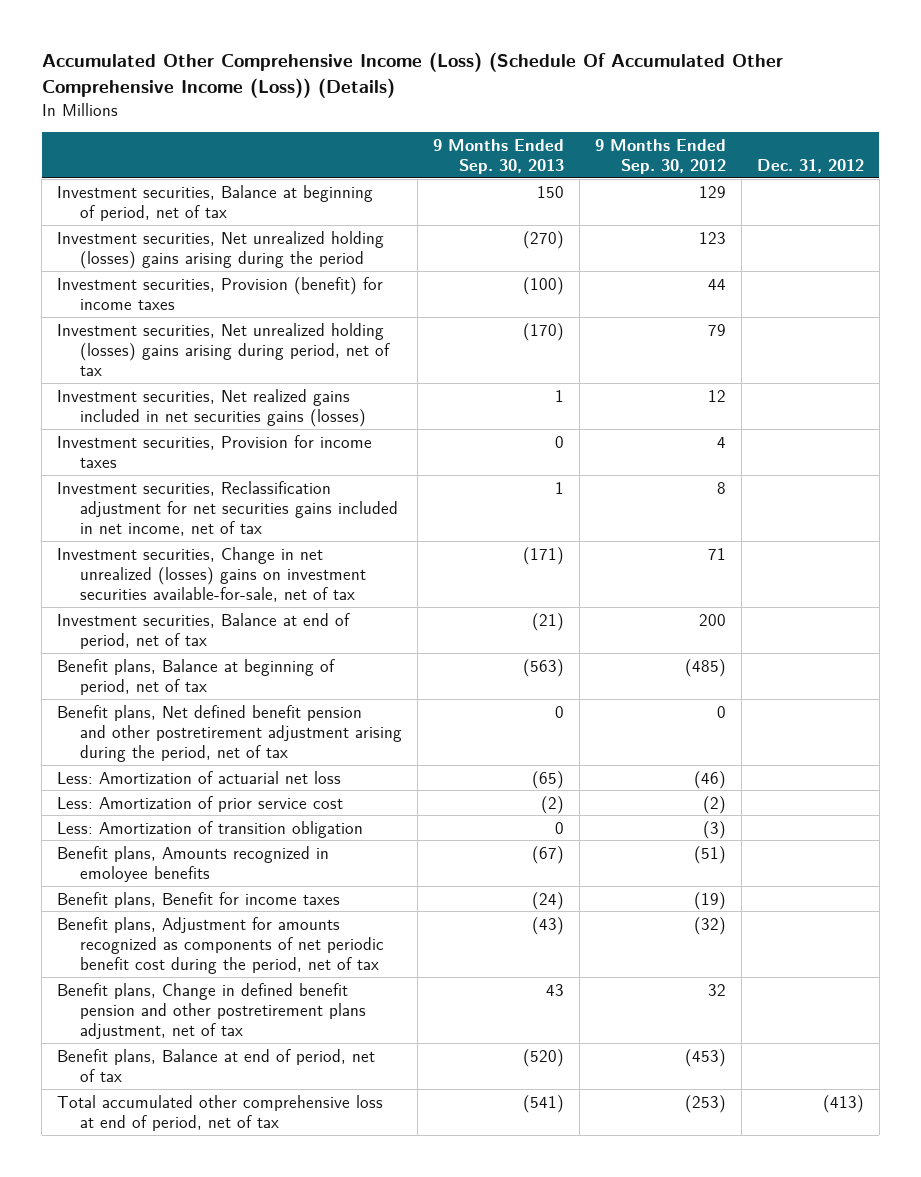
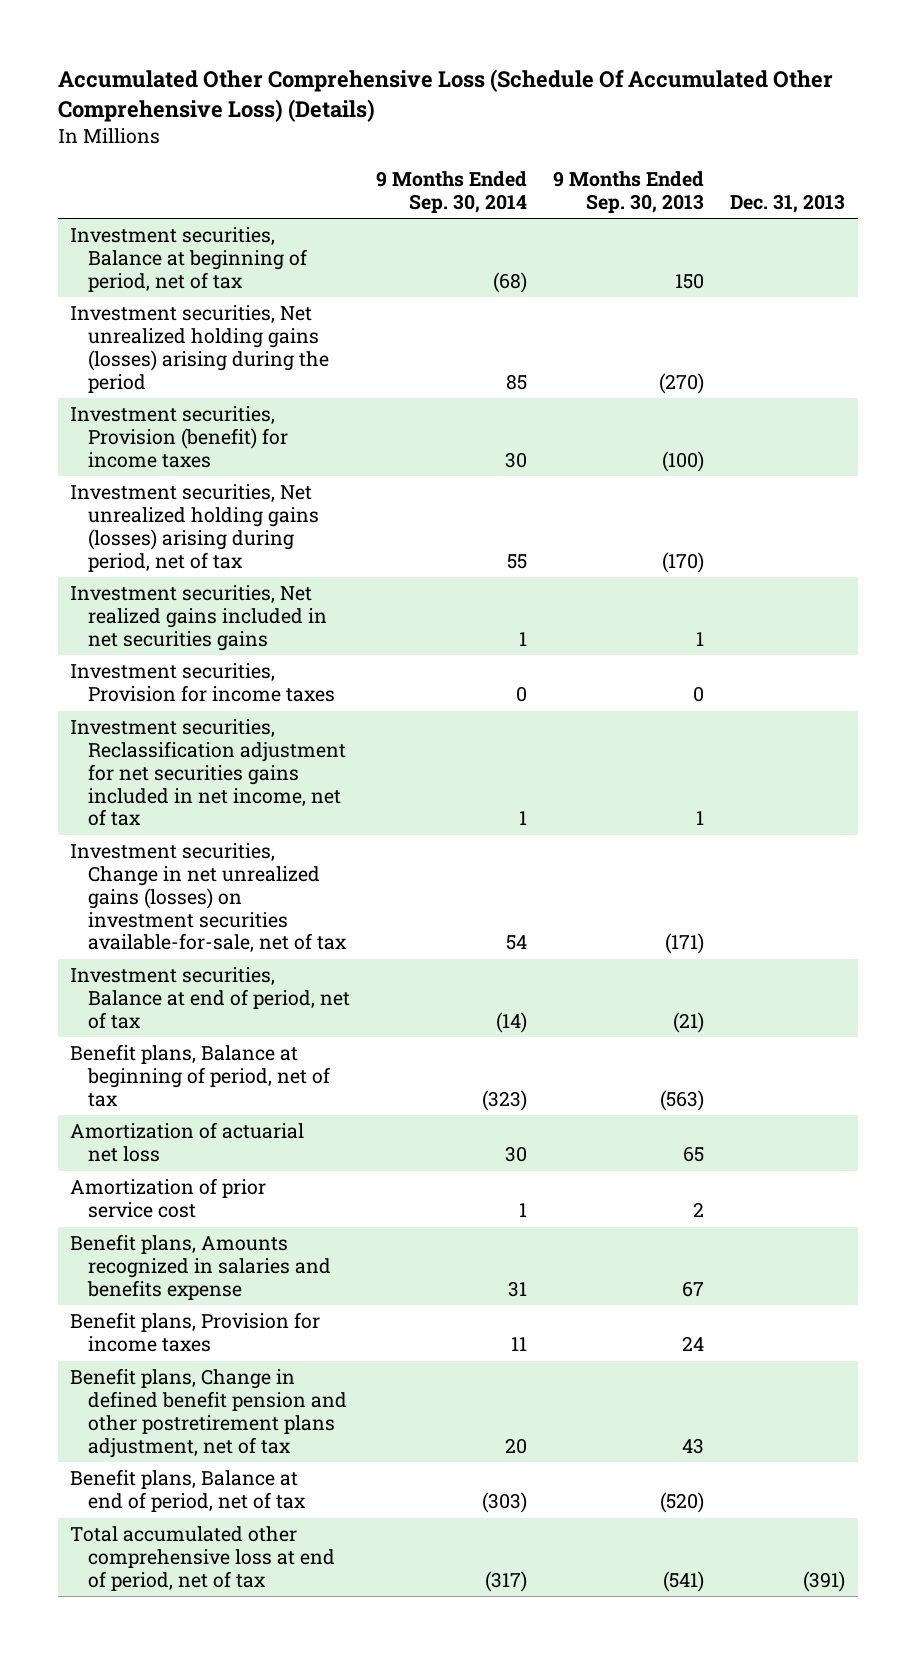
- Accumulated Other Comprehensive Income (Loss) (Schedule Of Accumulated Other Comprehensive Income (Loss)) (Details)
+ Accumulated Other Comprehensive Loss (Schedule Of Accumulated Other Comprehensive Loss) (Details)
- | 9 Months Ended Sep. 30, 2013 | 9 Months Ended Sep. 30, 2012 | Dec. 31, 2012
+ | 9 Months Ended Sep. 30, 2014 | 9 Months Ended Sep. 30, 2013 | Dec. 31, 2013
- Investment securities, Net unrealized holding (losses) gains arising during the period | (270) | 123 |
+ Investment securities, Net unrealized holding gains (losses) arising during the period | 85 | (270) |
- Investment securities, Net unrealized holding (losses) gains arising during period, net of tax | (170) | 79 |
- Investment securities, Net realized gains included in net securities gains (losses) | 1 | 12 |
+ Investment securities, Net unrealized holding gains (losses) arising during period, net of tax | 55 | (170) |
+ Investment securities, Net realized gains included in net securities gains | 1 | 1 |
- Investment securities, Change in net unrealized (losses) gains on investment securities available-for-sale, net of tax | (171) | 71 |
+ Investment securities, Change in net unrealized gains (losses) on investment securities available-for-sale, net of tax | 54 | (171) |
- Benefit plans, Net defined benefit pension and other postretirement adjustment arising during the period, net of tax | 0 | 0 |
- Less: Amortization of actuarial net loss | (65) | (46) |
- Less: Amortization of prior service cost | (2) | (2) |
- Less: Amortization of transition obligation | 0 | (3) |
- Benefit plans, Amounts recognized in emoloyee benefits | (67) | (51) |
- Benefit plans, Benefit for income taxes | (24) | (19) |
- Benefit plans, Adjustment for amounts recognized as components of net periodic benefit cost during the period, net of tax | (43) | (32) |
+ Amortization of actuarial net loss | 30 | 65 |
+ Amortization of prior service cost | 1 | 2 |
+ Benefit plans, Amounts recognized in salaries and benefits expense | 31 | 67 |
+ Benefit plans, Provision for income taxes | 11 | 24 |

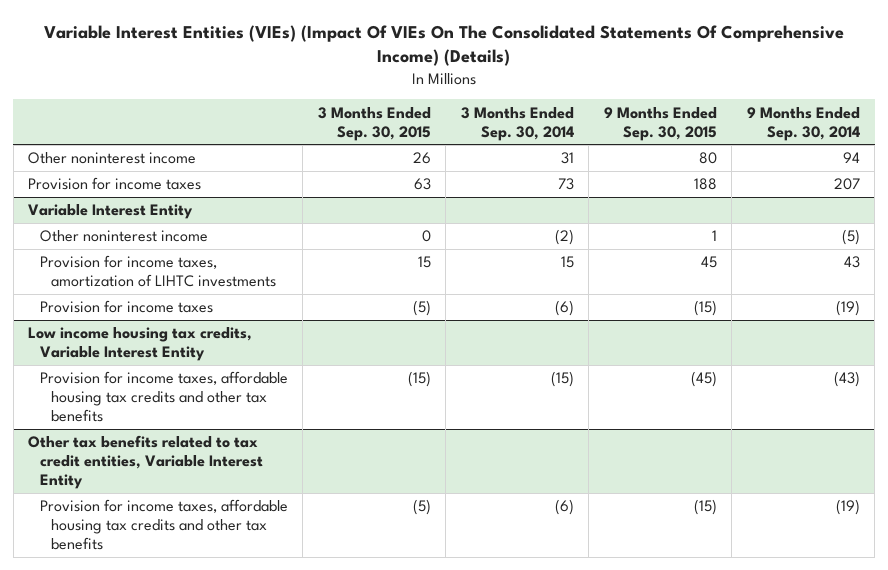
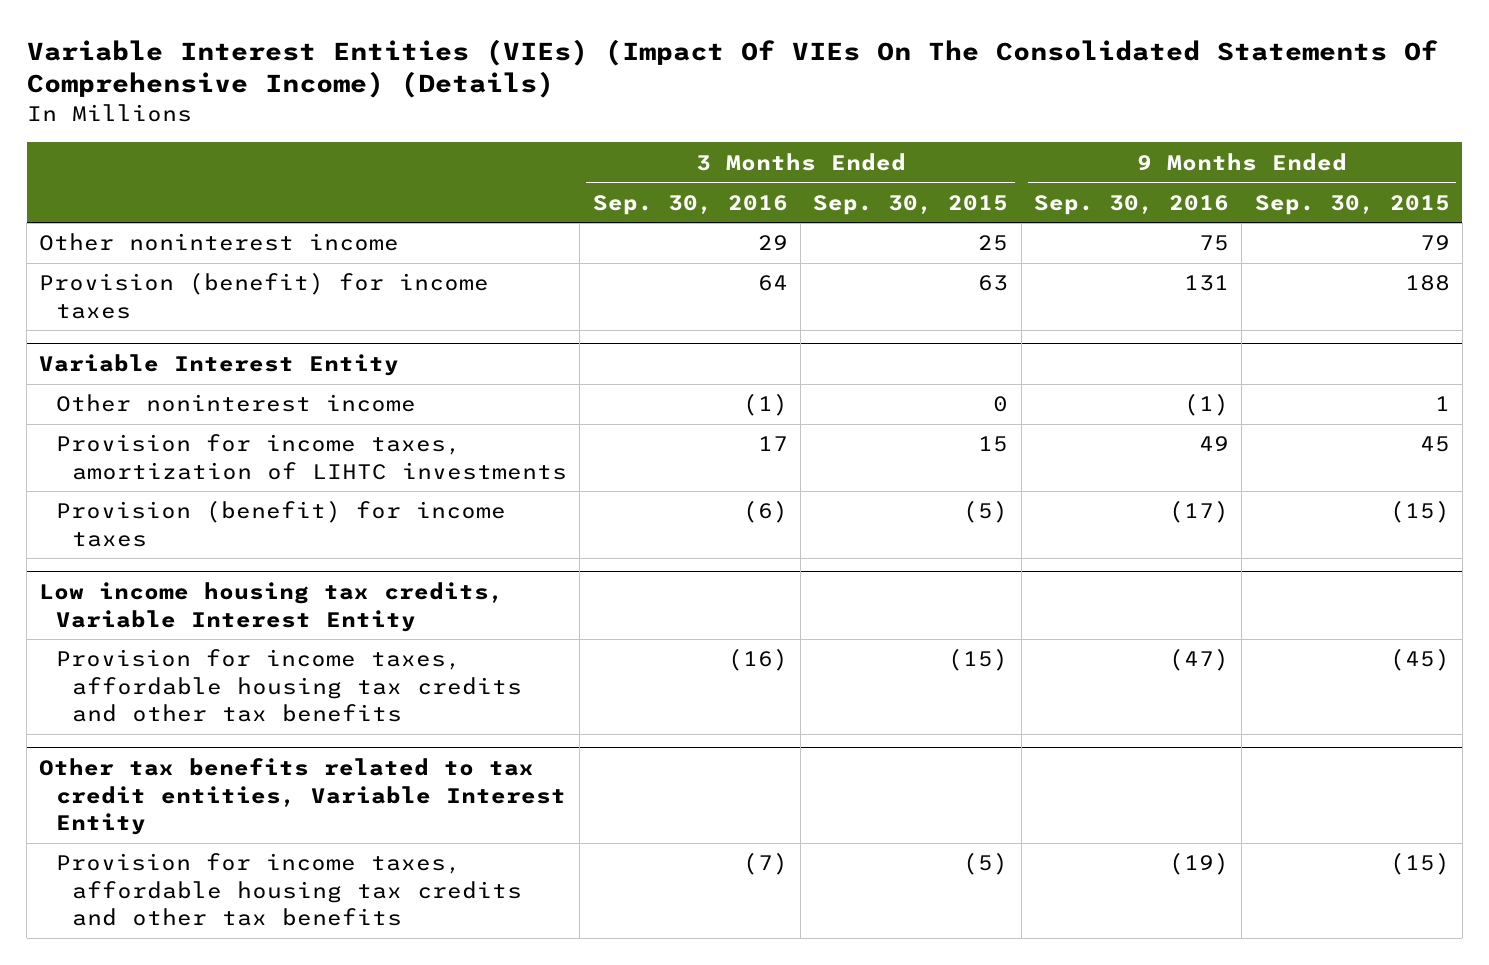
- | 3 Months Ended Sep. 30, 2015 | 3 Months Ended Sep. 30, 2014 | 9 Months Ended Sep. 30, 2015 | 9 Months Ended Sep. 30, 2014
+ | 3 Months Ended Sep. 30, 2016 | 3 Months Ended Sep. 30, 2015 | 9 Months Ended Sep. 30, 2016 | 9 Months Ended Sep. 30, 2015
- Other noninterest income | 26 | 31 | 80 | 94
- Provision for income taxes | 63 | 73 | 188 | 207
+ Other noninterest income | 29 | 25 | 75 | 79
+ Provision (benefit) for income taxes | 64 | 63 | 131 | 188
@ Variable Interest Entity
- Provision for income taxes | (5) | (6) | (15) | (19)
+ Provision (benefit) for income taxes | (6) | (5) | (17) | (15)

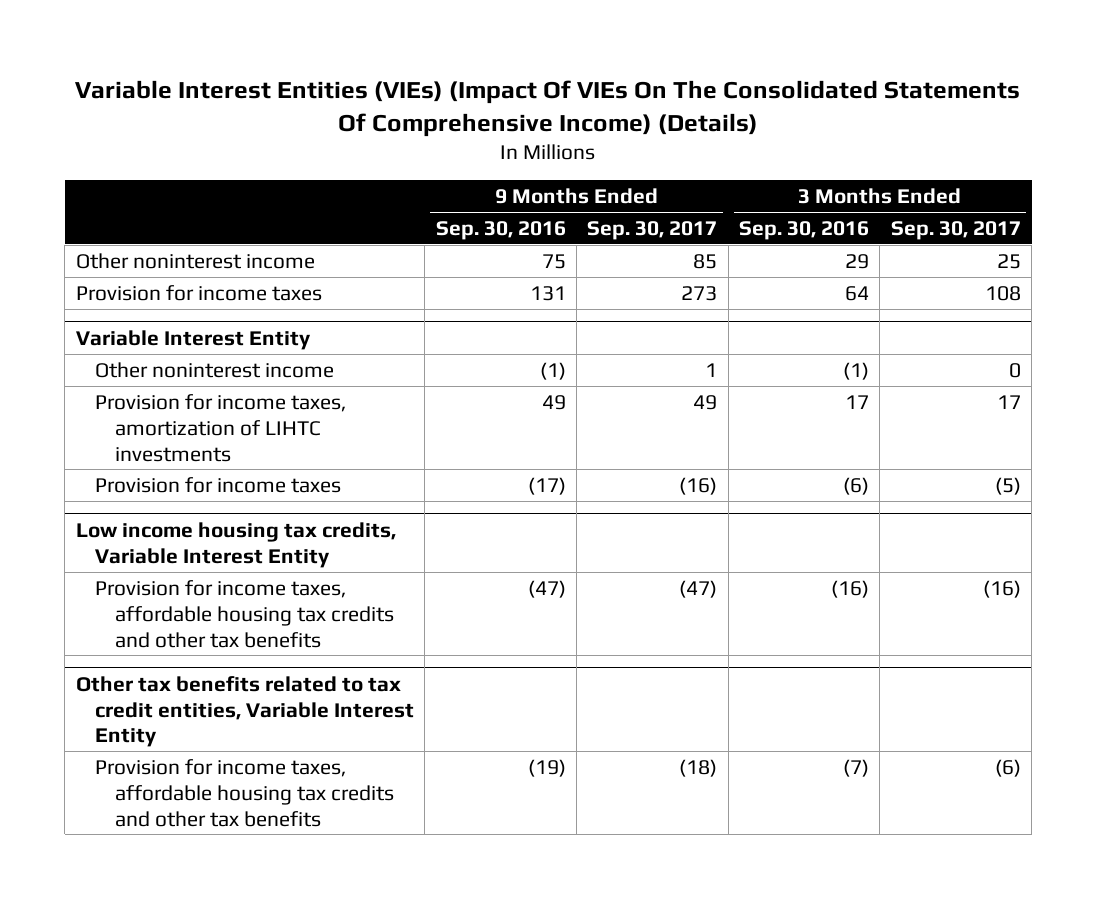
- | 3 Months Ended Sep. 30, 2016 | 3 Months Ended Sep. 30, 2015 | 9 Months Ended Sep. 30, 2016 | 9 Months Ended Sep. 30, 2015
+ | 9 Months Ended Sep. 30, 2016 | 9 Months Ended Sep. 30, 2017 | 3 Months Ended Sep. 30, 2016 | 3 Months Ended Sep. 30, 2017
- Provision (benefit) for income taxes | 64 | 63 | 131 | 188
+ Provision for income taxes | 131 | 273 | 64 | 108
@ Variable Interest Entity
- Provision (benefit) for income taxes | (6) | (5) | (17) | (15)
+ Provision for income taxes | (17) | (16) | (6) | (5)

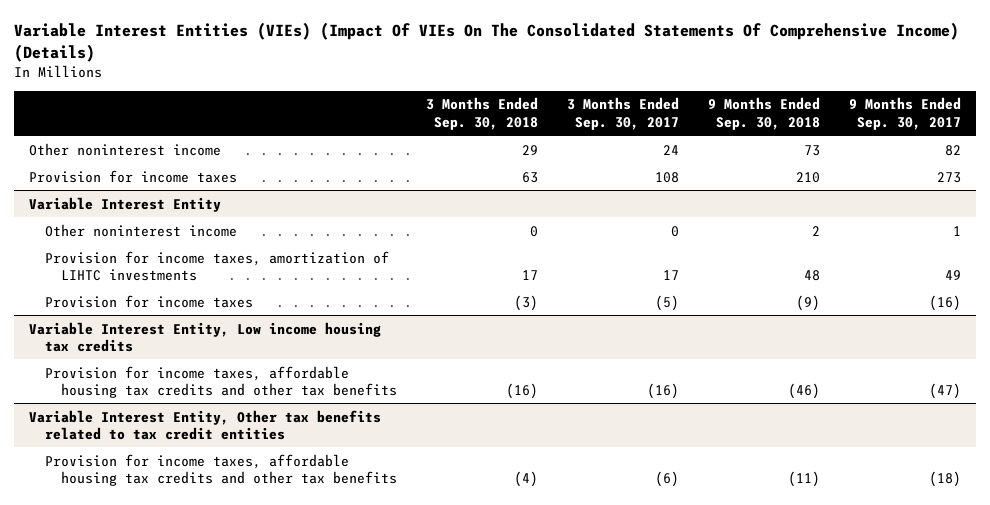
- | 9 Months Ended Sep. 30, 2016 | 9 Months Ended Sep. 30, 2017 | 3 Months Ended Sep. 30, 2016 | 3 Months Ended Sep. 30, 2017
+ | 3 Months Ended Sep. 30, 2018 | 3 Months Ended Sep. 30, 2017 | 9 Months Ended Sep. 30, 2018 | 9 Months Ended Sep. 30, 2017
- Other noninterest income | 75 | 85 | 29 | 25
+ Other noninterest income | 29 | 24 | 73 | 82
- Low income housing tax credits, Variable Interest Entity
+ Variable Interest Entity, Low income housing tax credits
- Other tax benefits related to tax credit entities, Variable Interest Entity
+ Variable Interest Entity, Other tax benefits related to tax credit entities

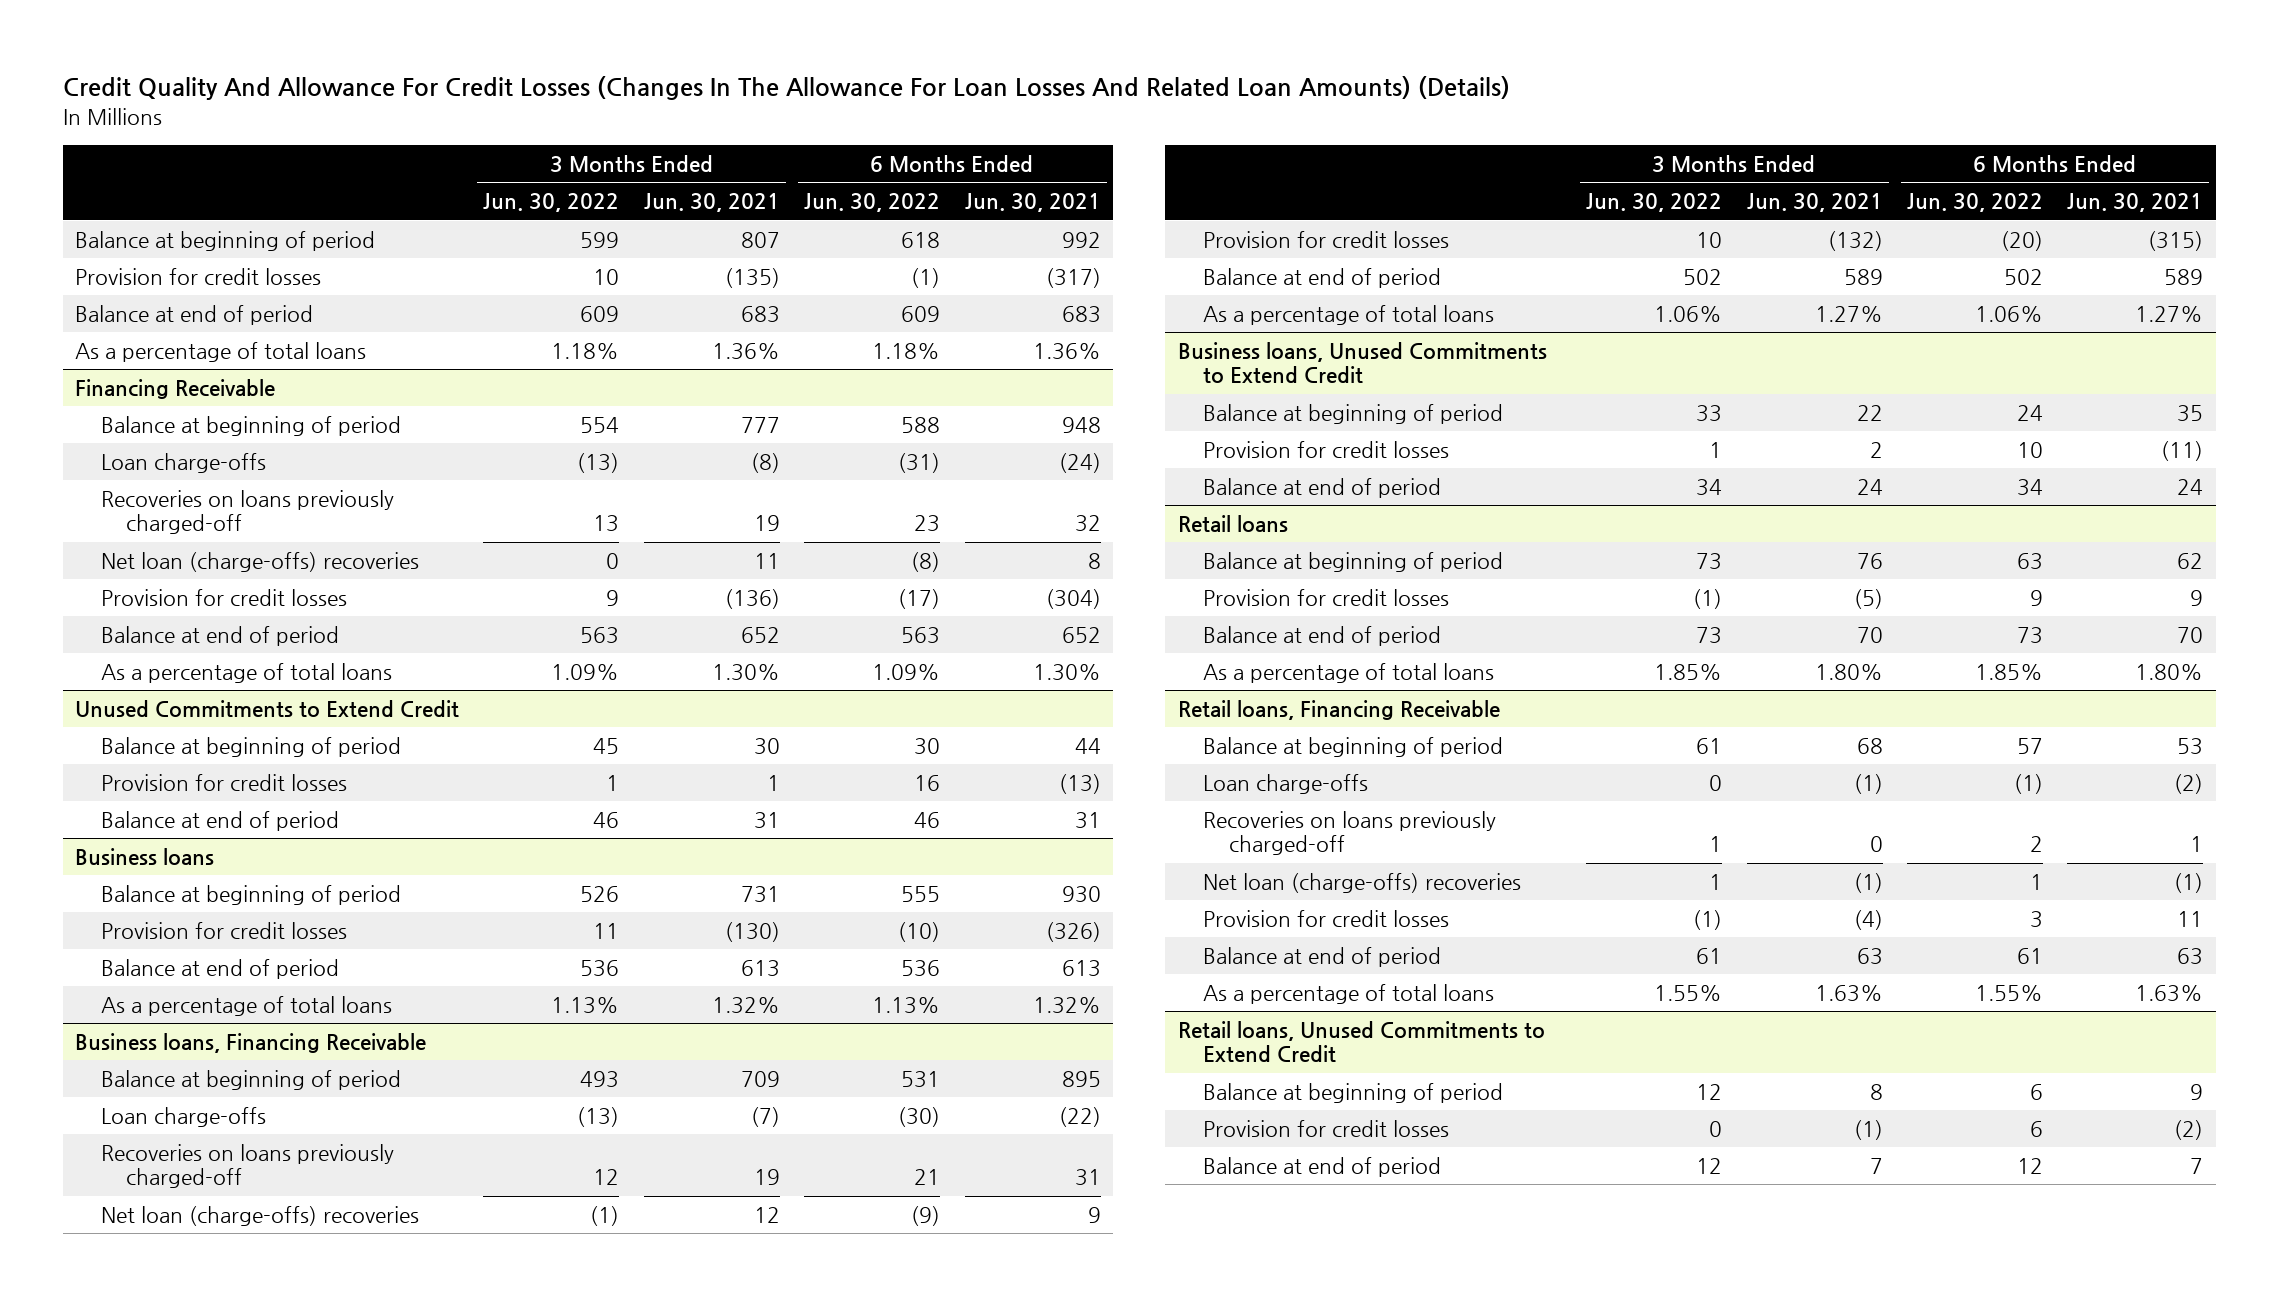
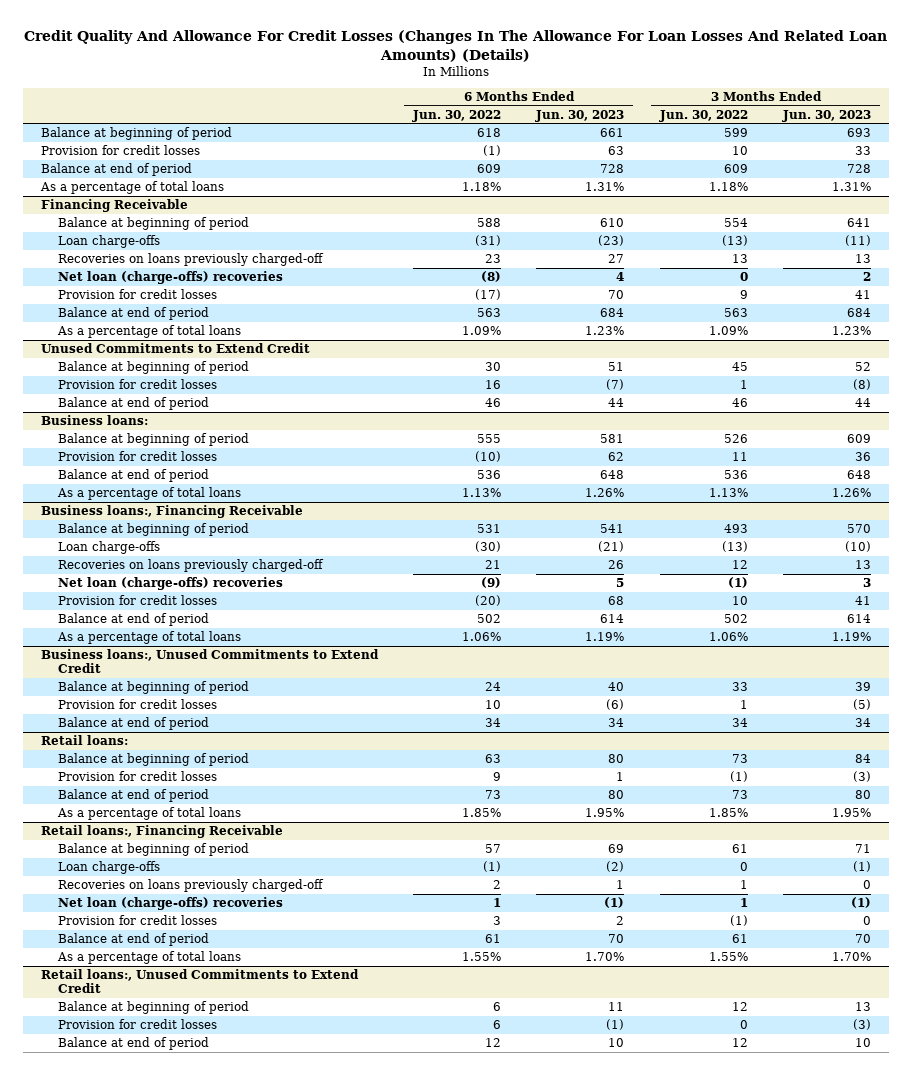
- | 3 Months Ended Jun. 30, 2022 | 3 Months Ended Jun. 30, 2021 | 6 Months Ended Jun. 30, 2022 | 6 Months Ended Jun. 30, 2021
+ | 6 Months Ended Jun. 30, 2022 | 6 Months Ended Jun. 30, 2023 | 3 Months Ended Jun. 30, 2022 | 3 Months Ended Jun. 30, 2023
- Business loans
+ Business loans:
- Business loans, Financing Receivable
+ Business loans:, Financing Receivable
- Business loans, Unused Commitments to Extend Credit
+ Business loans:, Unused Commitments to Extend Credit
- Retail loans
+ Retail loans:
- Retail loans, Financing Receivable
+ Retail loans:, Financing Receivable
- Retail loans, Unused Commitments to Extend Credit
+ Retail loans:, Unused Commitments to Extend Credit

